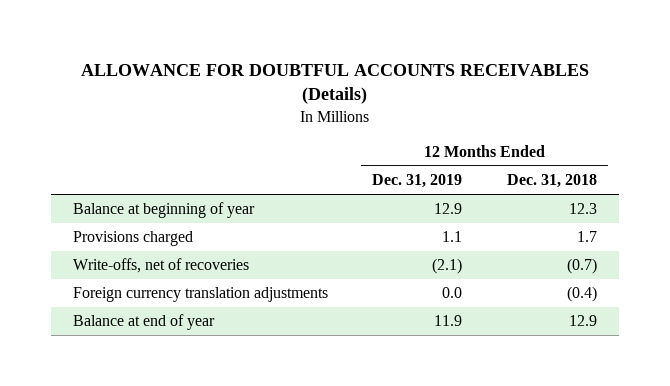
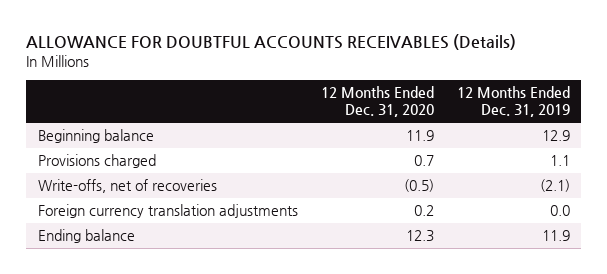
- | 12 Months Ended Dec. 31, 2019 | 12 Months Ended Dec. 31, 2018
+ | 12 Months Ended Dec. 31, 2020 | 12 Months Ended Dec. 31, 2019
- Balance at beginning of year | 12.9 | 12.3
+ Beginning balance | 11.9 | 12.9
- Balance at end of year | 11.9 | 12.9
+ Ending balance | 12.3 | 11.9

